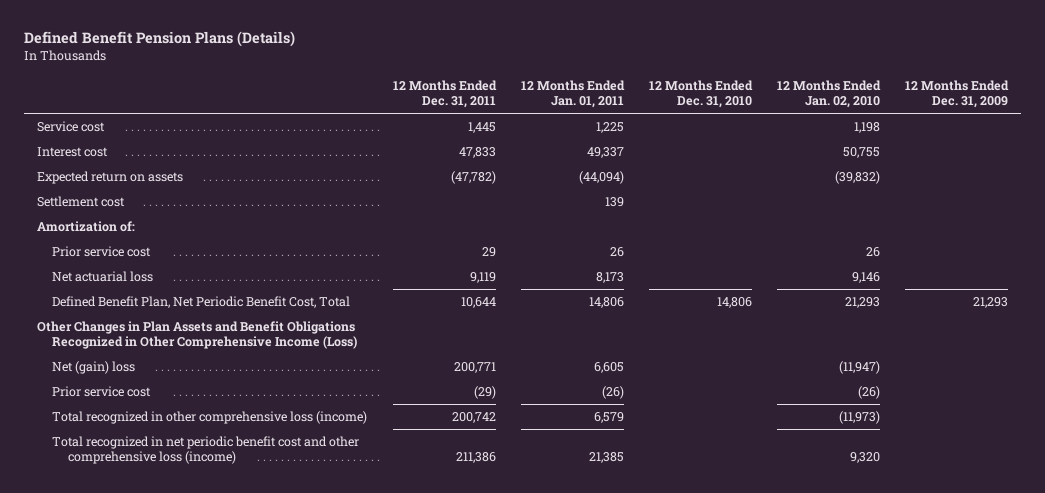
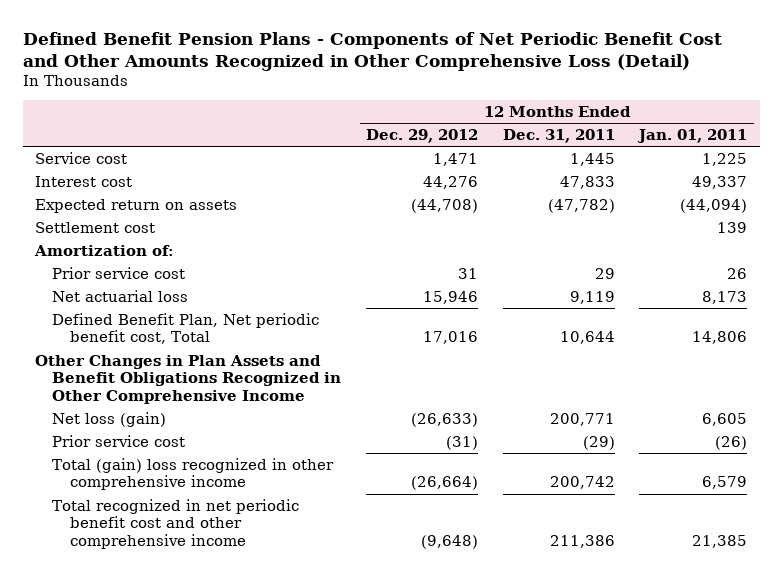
- Defined Benefit Pension Plans (Details)
+ Defined Benefit Pension Plans - Components of Net Periodic Benefit Cost and Other Amounts Recognized in Other Comprehensive Loss (Detail)
- | 12 Months Ended Dec. 31, 2011 | 12 Months Ended Jan. 01, 2011 | 12 Months Ended Dec. 31, 2010 | 12 Months Ended Jan. 02, 2010 | 12 Months Ended Dec. 31, 2009
+ | 12 Months Ended Dec. 29, 2012 | 12 Months Ended Dec. 31, 2011 | 12 Months Ended Jan. 01, 2011
- Defined Benefit Plan, Net Periodic Benefit Cost, Total | 10,644 | 14,806 | 14,806 | 21,293 | 21,293
- Other Changes in Plan Assets and Benefit Obligations Recognized in Other Comprehensive Income (Loss)
- Net (gain) loss | 200,771 | 6,605 | | (11,947) |
+ Defined Benefit Plan, Net periodic benefit cost, Total | 17,016 | 10,644 | 14,806
+ Other Changes in Plan Assets and Benefit Obligations Recognized in Other Comprehensive Income
+ Net loss (gain) | (26,633) | 200,771 | 6,605
- Total recognized in other comprehensive loss (income) | 200,742 | 6,579 | | (11,973) |
- Total recognized in net periodic benefit cost and other comprehensive loss (income) | 211,386 | 21,385 | | 9,320 |
+ Total (gain) loss recognized in other comprehensive income | (26,664) | 200,742 | 6,579
+ Total recognized in net periodic benefit cost and other comprehensive income | (9,648) | 211,386 | 21,385

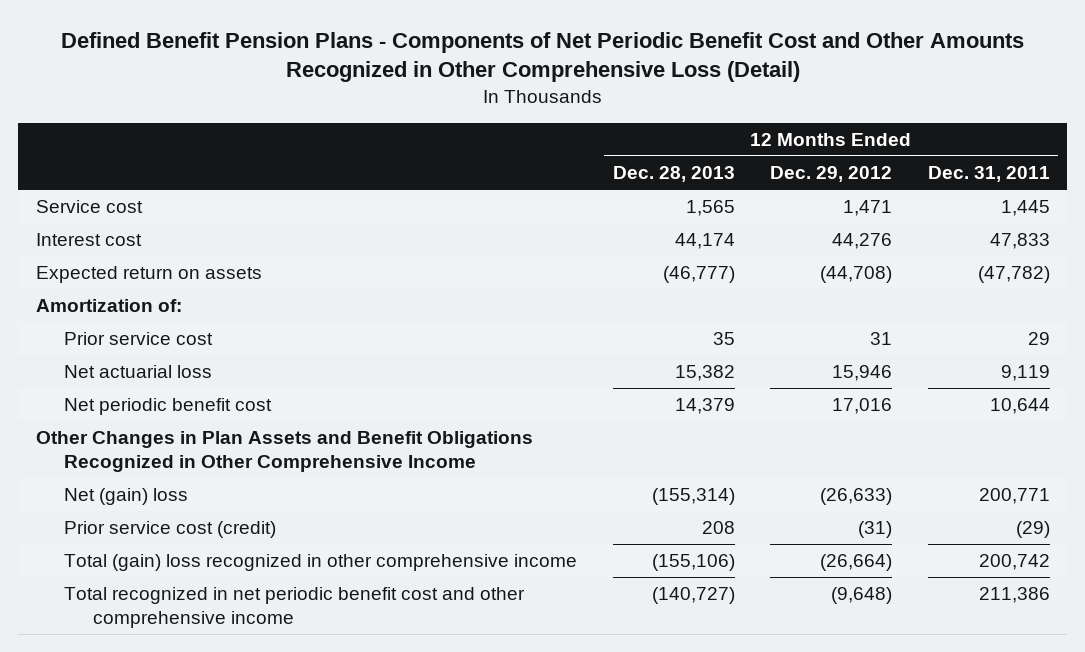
- | 12 Months Ended Dec. 29, 2012 | 12 Months Ended Dec. 31, 2011 | 12 Months Ended Jan. 01, 2011
+ | 12 Months Ended Dec. 28, 2013 | 12 Months Ended Dec. 29, 2012 | 12 Months Ended Dec. 31, 2011
- Settlement cost | | | 139
- Defined Benefit Plan, Net periodic benefit cost, Total | 17,016 | 10,644 | 14,806
+ Net periodic benefit cost | 14,379 | 17,016 | 10,644
- Net loss (gain) | (26,633) | 200,771 | 6,605
- Prior service cost | (31) | (29) | (26)
+ Net (gain) loss | (155,314) | (26,633) | 200,771
+ Prior service cost (credit) | 208 | (31) | (29)

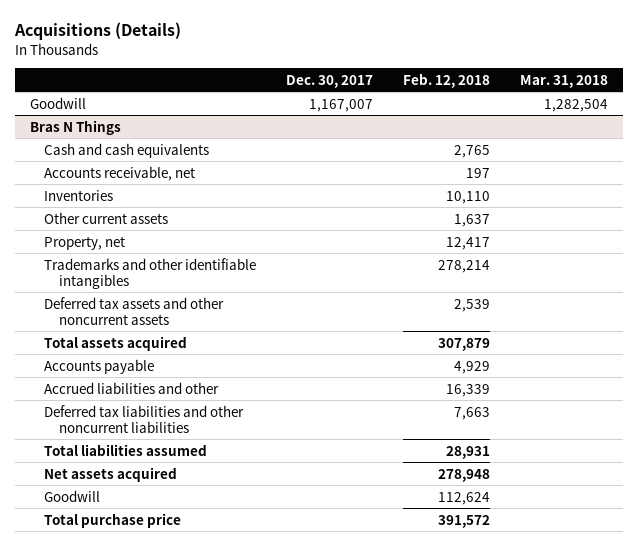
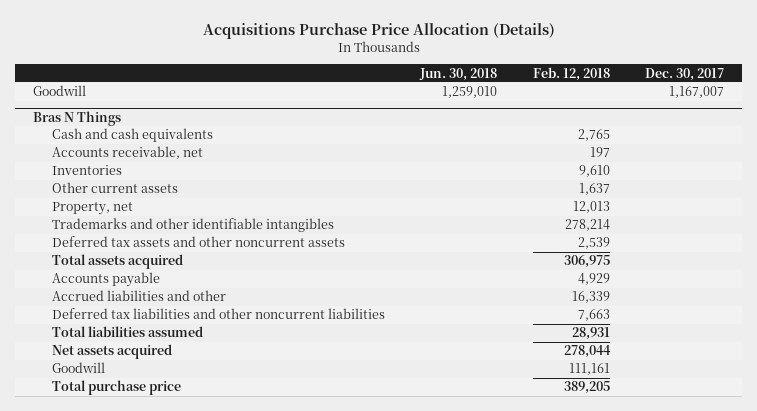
- Acquisitions (Details)
+ Acquisitions Purchase Price Allocation (Details)
- | Dec. 30, 2017 | Feb. 12, 2018 | Mar. 31, 2018
+ | Jun. 30, 2018 | Feb. 12, 2018 | Dec. 30, 2017
@ Bras N Things
- Inventories | | 10,110 |
+ Inventories | | 9,610 |
- Property, net | | 12,417 |
+ Property, net | | 12,013 |
- Total assets acquired | | 307,879 |
+ Total assets acquired | | 306,975 |
- Net assets acquired | | 278,948 |
- Goodwill | | 112,624 |
- Total purchase price | | 391,572 |
+ Net assets acquired | | 278,044 |
+ Goodwill | | 111,161 |
+ Total purchase price | | 389,205 |

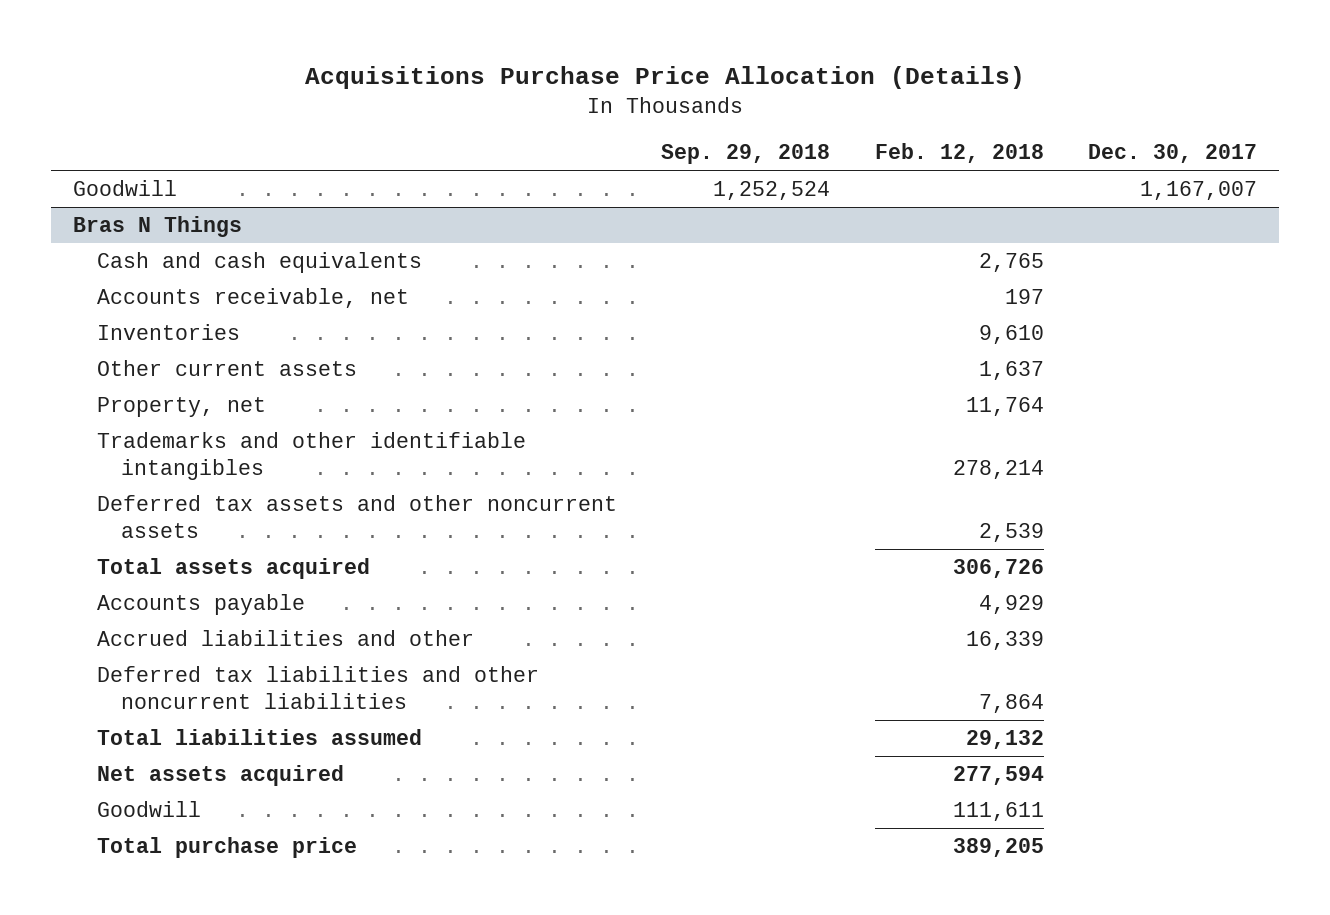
- | Jun. 30, 2018 | Feb. 12, 2018 | Dec. 30, 2017
+ | Sep. 29, 2018 | Feb. 12, 2018 | Dec. 30, 2017
@ Bras N Things
- Property, net | | 12,013 |
+ Property, net | | 11,764 |
- Total assets acquired | | 306,975 |
+ Total assets acquired | | 306,726 |
- Deferred tax liabilities and other noncurrent liabilities | | 7,663 |
- Total liabilities assumed | | 28,931 |
- Net assets acquired | | 278,044 |
- Goodwill | | 111,161 |
+ Deferred tax liabilities and other noncurrent liabilities | | 7,864 |
+ Total liabilities assumed | | 29,132 |
+ Net assets acquired | | 277,594 |
+ Goodwill | | 111,611 |

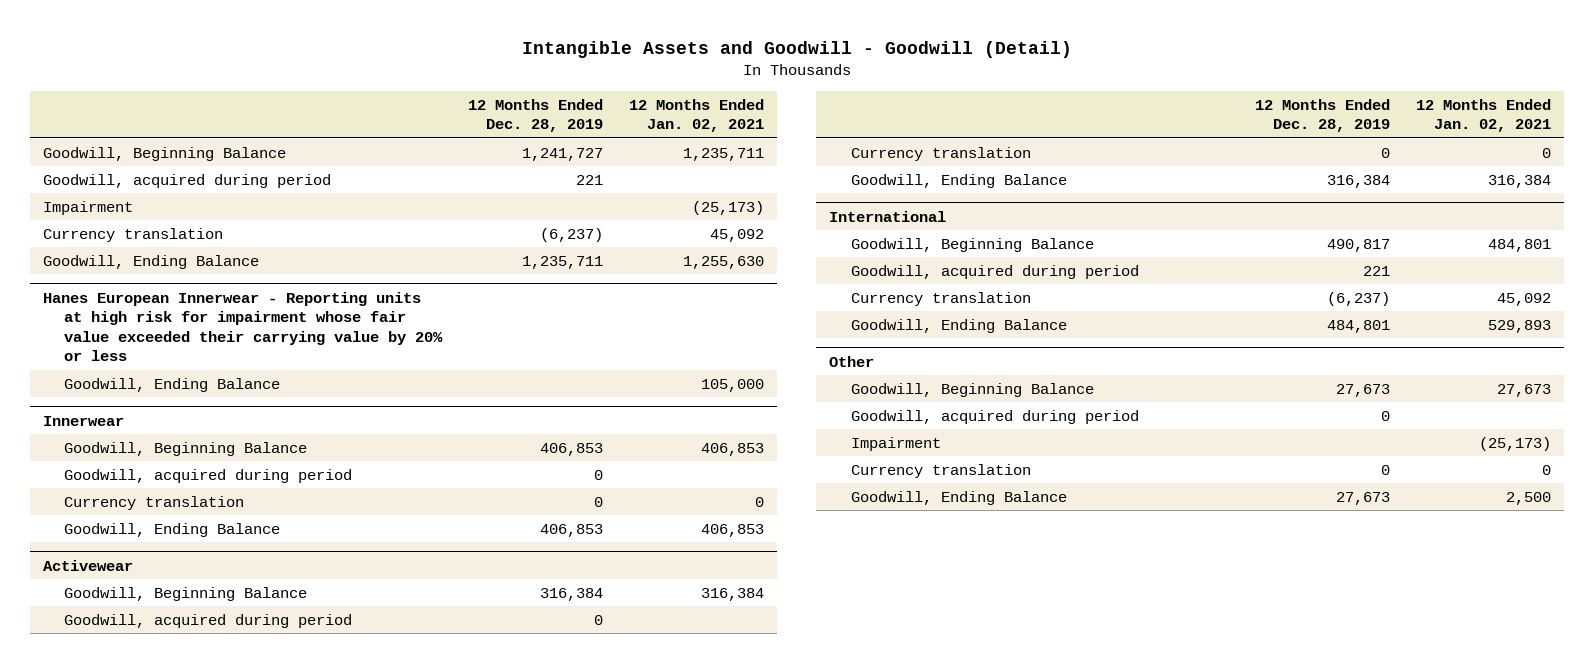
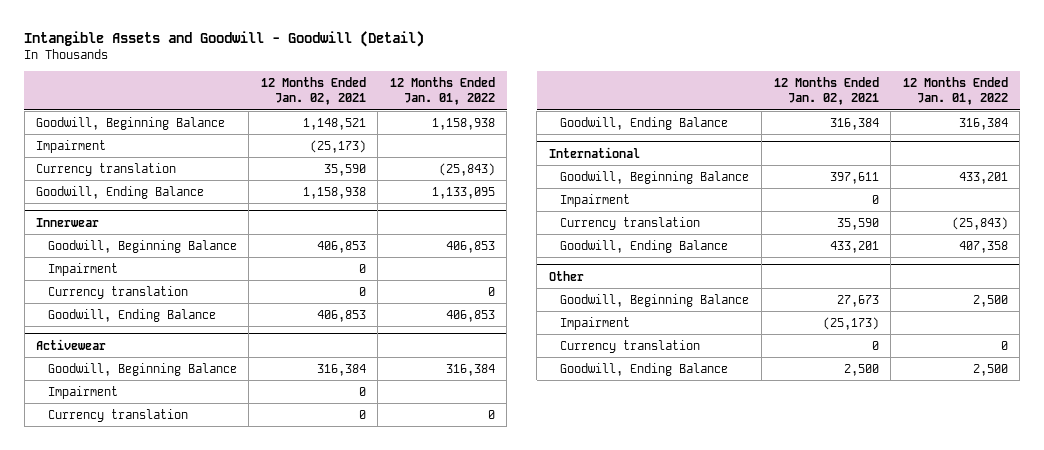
- | 12 Months Ended Dec. 28, 2019 | 12 Months Ended Jan. 02, 2021
+ | 12 Months Ended Jan. 02, 2021 | 12 Months Ended Jan. 01, 2022
- Goodwill, Beginning Balance | 1,241,727 | 1,235,711
- Goodwill, acquired during period | 221 |
+ Goodwill, Beginning Balance | 1,148,521 | 1,158,938
- Currency translation | (6,237) | 45,092
- Goodwill, Ending Balance | 1,235,711 | 1,255,630
- Hanes European Innerwear - Reporting units at high risk for impairment whose fair value exceeded their carrying value by 20% or less
- Goodwill, Ending Balance | | 105,000
+ Currency translation | 35,590 | (25,843)
+ Goodwill, Ending Balance | 1,158,938 | 1,133,095
@ Innerwear
- Goodwill, acquired during period | 0 |
+ Impairment | 0 |
@ Activewear
- Goodwill, acquired during period | 0 |
+ Impairment | 0 |
@ International
- Goodwill, Beginning Balance | 490,817 | 484,801
- Goodwill, acquired during period | 221 |
- Currency translation | (6,237) | 45,092
- Goodwill, Ending Balance | 484,801 | 529,893
+ Goodwill, Beginning Balance | 397,611 | 433,201
+ Impairment | 0 |
+ Currency translation | 35,590 | (25,843)
+ Goodwill, Ending Balance | 433,201 | 407,358
@ Other
- Goodwill, acquired during period | 0 |

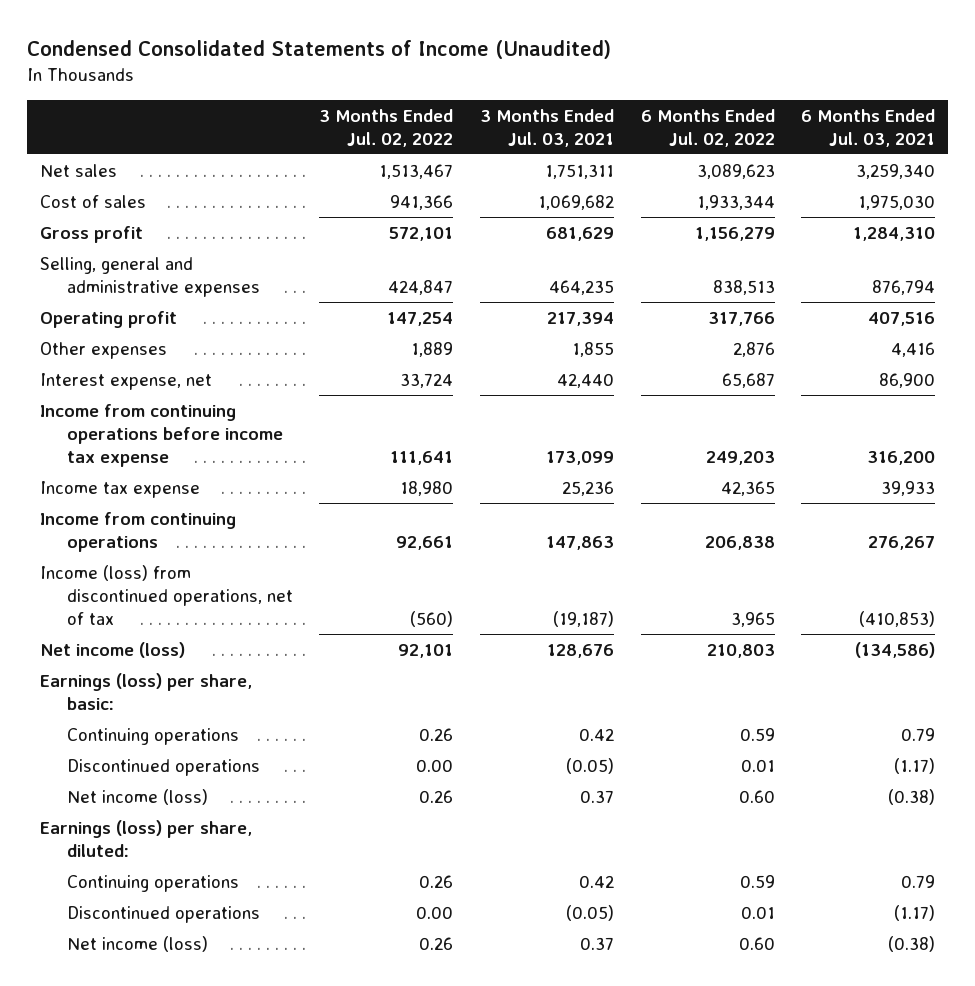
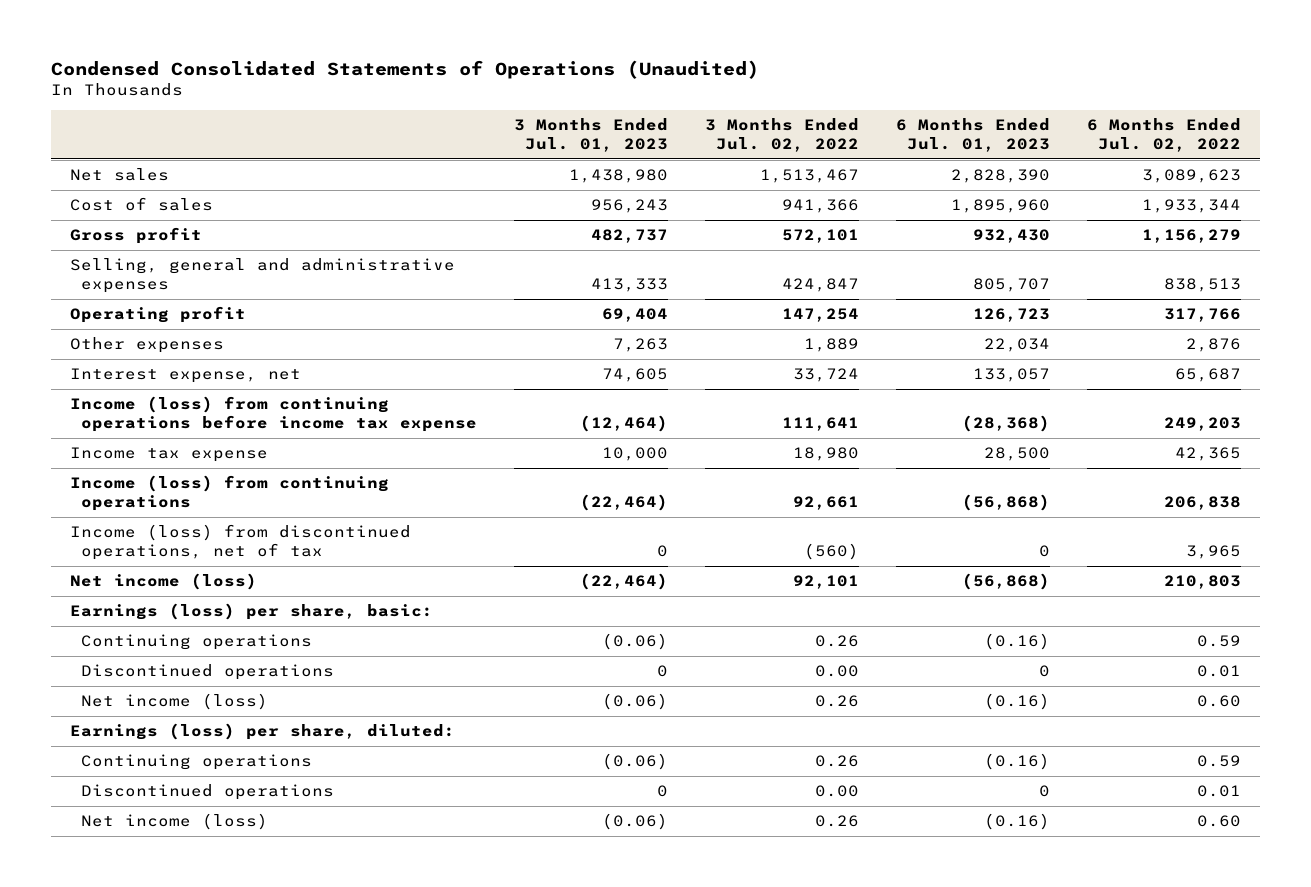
- Condensed Consolidated Statements of Income (Unaudited)
+ Condensed Consolidated Statements of Operations (Unaudited)
- | 3 Months Ended Jul. 02, 2022 | 3 Months Ended Jul. 03, 2021 | 6 Months Ended Jul. 02, 2022 | 6 Months Ended Jul. 03, 2021
+ | 3 Months Ended Jul. 01, 2023 | 3 Months Ended Jul. 02, 2022 | 6 Months Ended Jul. 01, 2023 | 6 Months Ended Jul. 02, 2022
- Income from continuing operations before income tax expense | 111,641 | 173,099 | 249,203 | 316,200
+ Income (loss) from continuing operations before income tax expense | (12,464) | 111,641 | (28,368) | 249,203
- Income from continuing operations | 92,661 | 147,863 | 206,838 | 276,267
+ Income (loss) from continuing operations | (22,464) | 92,661 | (56,868) | 206,838

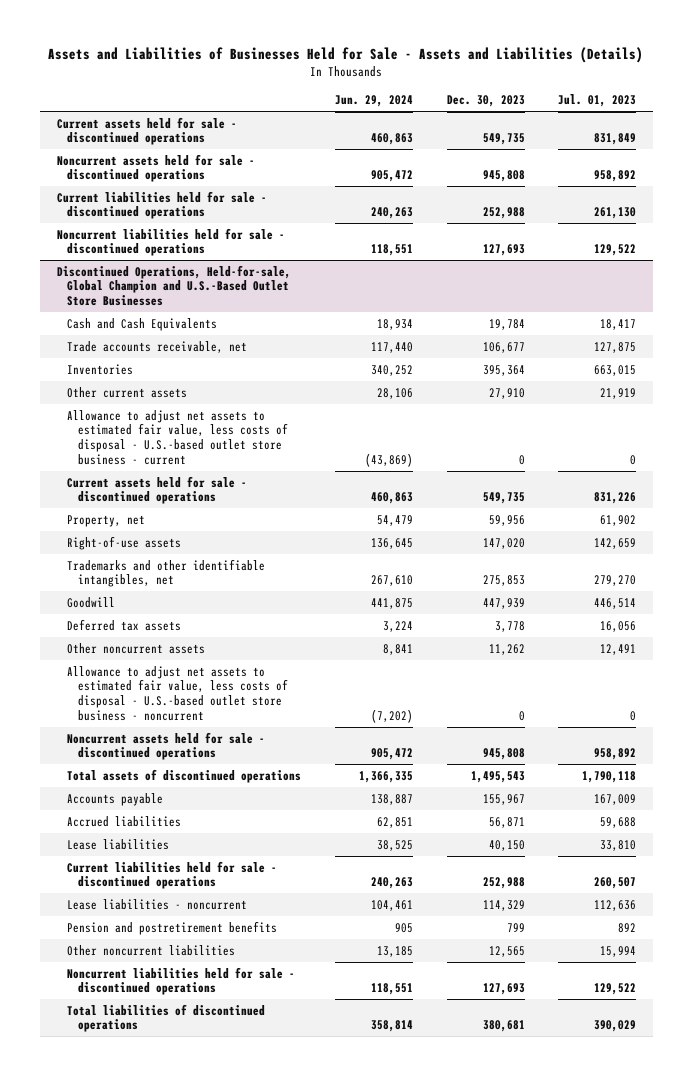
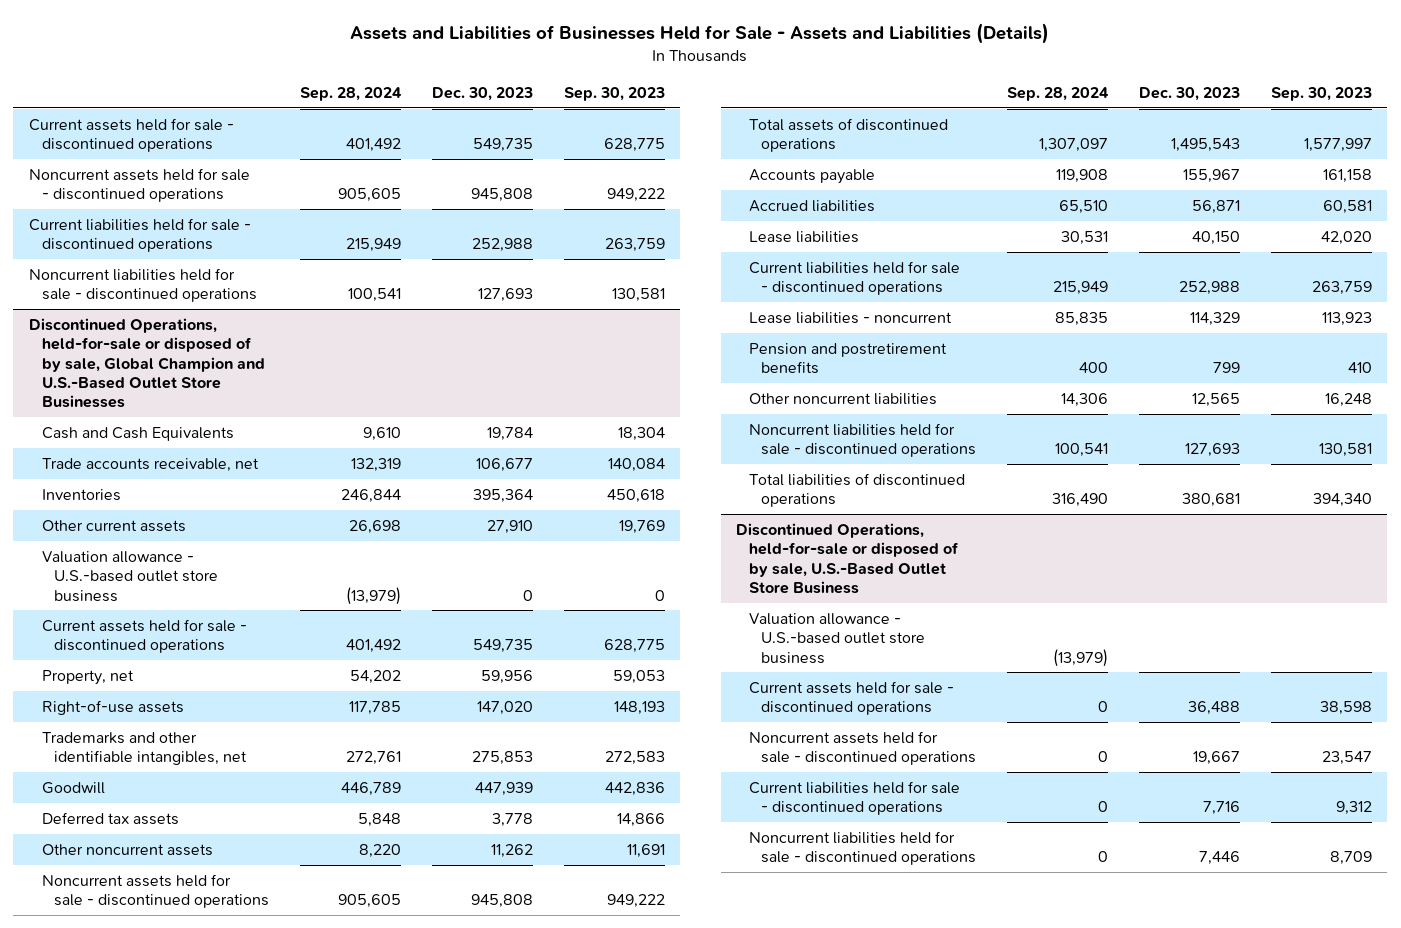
- | Jun. 29, 2024 | Dec. 30, 2023 | Jul. 01, 2023
+ | Sep. 28, 2024 | Dec. 30, 2023 | Sep. 30, 2023
- Discontinued Operations, Held-for-sale, Global Champion and U.S.-Based Outlet Store Businesses
+ Discontinued Operations, held-for-sale or disposed of by sale, Global Champion and U.S.-Based Outlet Store Businesses
- Allowance to adjust net assets to estimated fair value, less costs of disposal - U.S.-based outlet store business - current | (43,869) | 0 | 0
+ Valuation allowance - U.S.-based outlet store business | (13,979) | 0 | 0
- Allowance to adjust net assets to estimated fair value, less costs of disposal - U.S.-based outlet store business - noncurrent | (7,202) | 0 | 0
+ Discontinued Operations, held-for-sale or disposed of by sale, U.S.-Based Outlet Store Business
+ Valuation allowance - U.S.-based outlet store business | (13,979) | |
+ Current assets held for sale - discontinued operations | 0 | 36,488 | 38,598
+ Noncurrent assets held for sale - discontinued operations | 0 | 19,667 | 23,547
+ Current liabilities held for sale - discontinued operations | 0 | 7,716 | 9,312
+ Noncurrent liabilities held for sale - discontinued operations | 0 | 7,446 | 8,709

